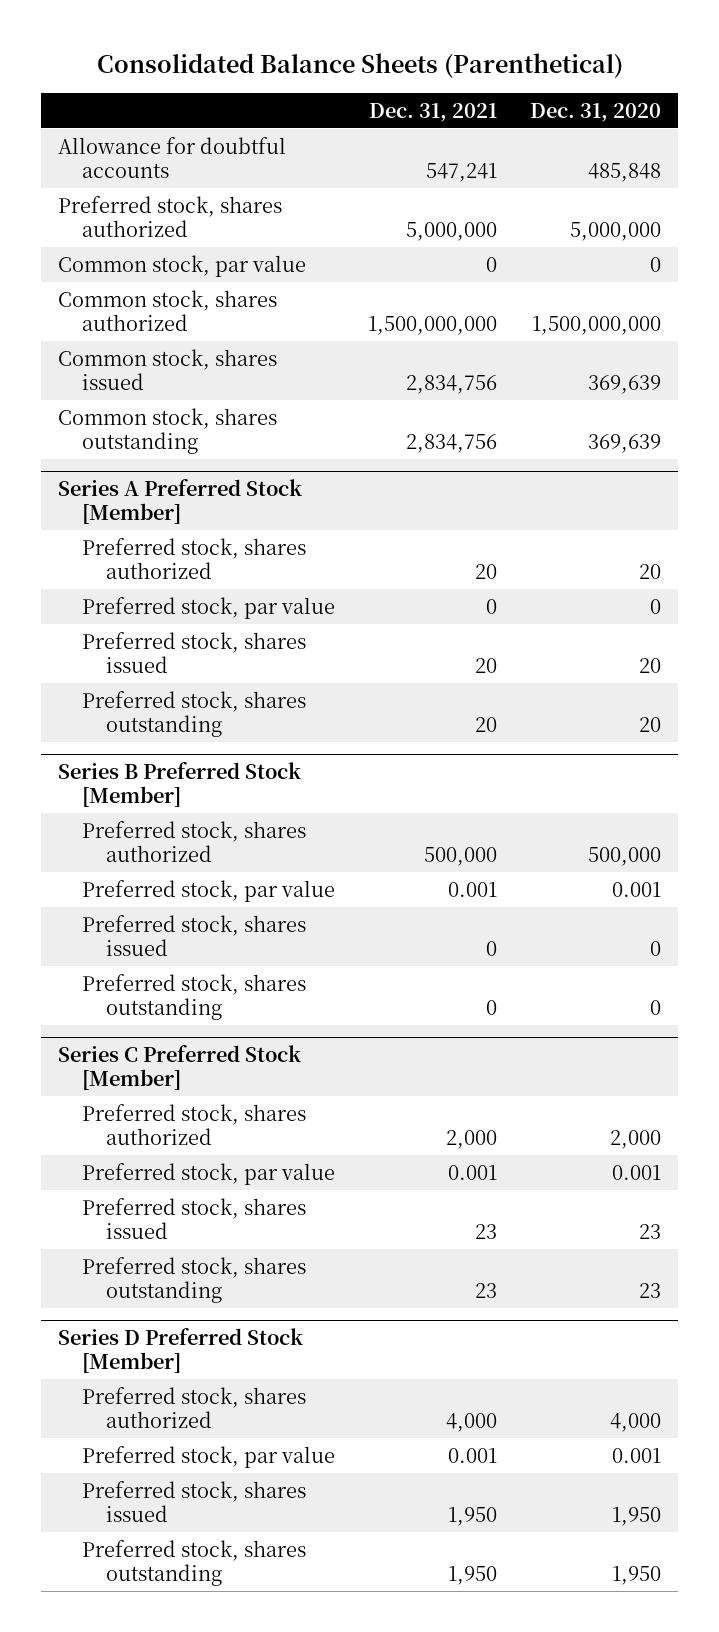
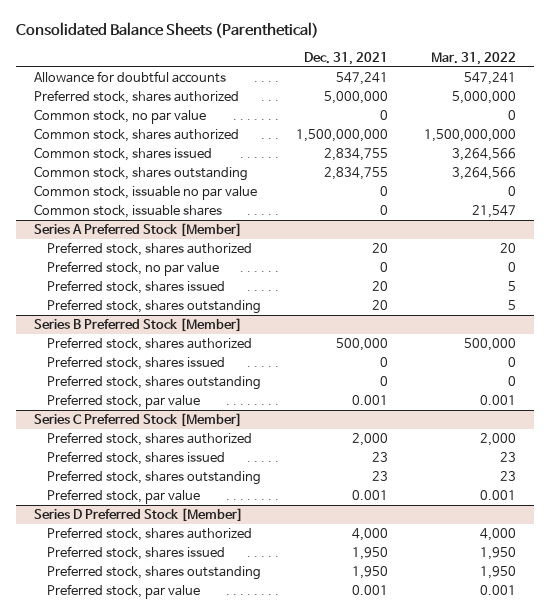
- | Dec. 31, 2021 | Dec. 31, 2020
+ | Dec. 31, 2021 | Mar. 31, 2022
- Common stock, par value | 0 | 0
+ Common stock, no par value | 0 | 0
- Common stock, shares issued | 2,834,756 | 369,639
- Common stock, shares outstanding | 2,834,756 | 369,639
+ Common stock, shares issued | 2,834,755 | 3,264,566
+ Common stock, shares outstanding | 2,834,755 | 3,264,566
+ Common stock, issuable no par value | 0 | 0
+ Common stock, issuable shares | 0 | 21,547
@ Series A Preferred Stock [Member]
- Preferred stock, par value | 0 | 0
+ Preferred stock, no par value | 0 | 0
@ Series B Preferred Stock [Member]
moved down: Preferred stock, par value | 0.001 | 0.001
@ Series C Preferred Stock [Member]
moved down: Preferred stock, par value | 0.001 | 0.001
@ Series D Preferred Stock [Member]
moved down: Preferred stock, par value | 0.001 | 0.001

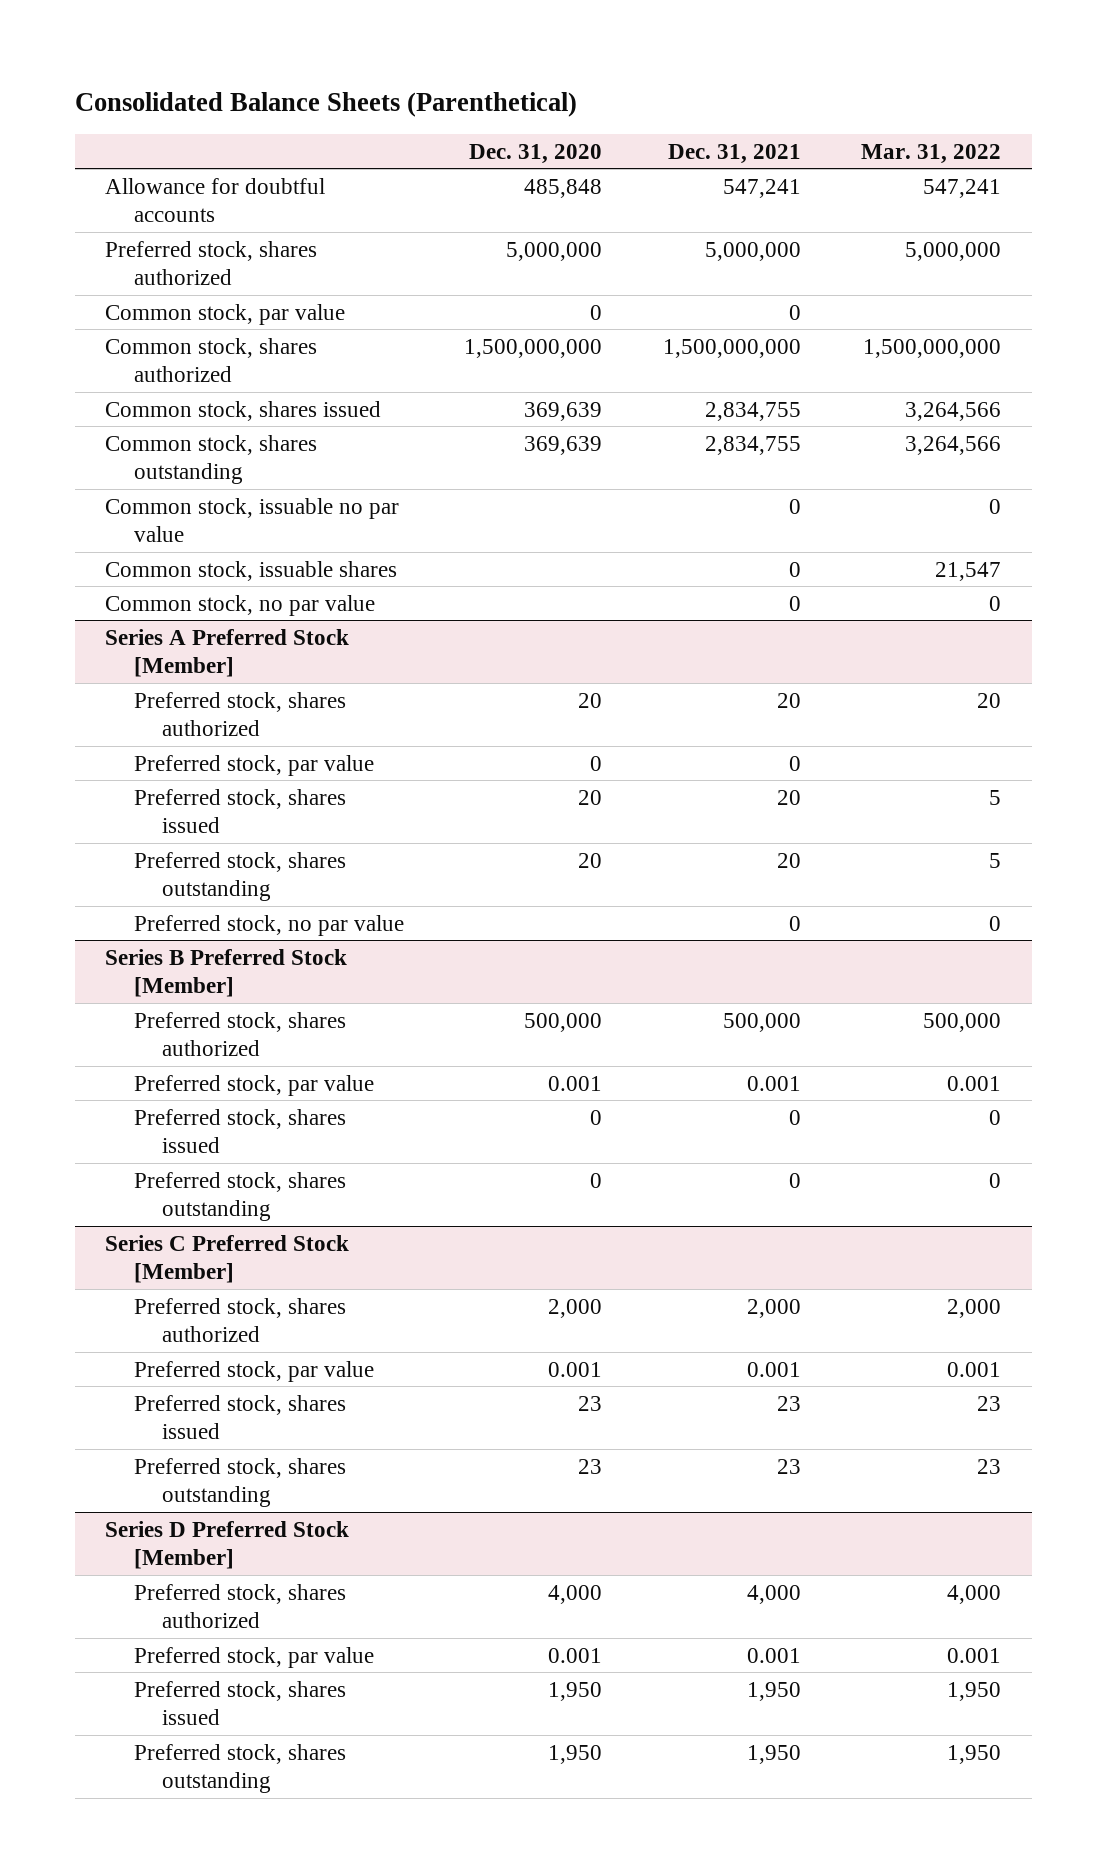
- | Dec. 31, 2021 | Mar. 31, 2022
+ | Dec. 31, 2020 | Dec. 31, 2021 | Mar. 31, 2022
+ Common stock, par value | 0 | 0 |
moved down: Common stock, no par value | | 0 | 0
@ Series A Preferred Stock [Member]
+ Preferred stock, par value | 0 | 0 |
moved down: Preferred stock, no par value | | 0 | 0
@ Series B Preferred Stock [Member]
moved up: Preferred stock, par value | 0.001 | 0.001 | 0.001
@ Series C Preferred Stock [Member]
moved up: Preferred stock, par value | 0.001 | 0.001 | 0.001
@ Series D Preferred Stock [Member]
moved up: Preferred stock, par value | 0.001 | 0.001 | 0.001

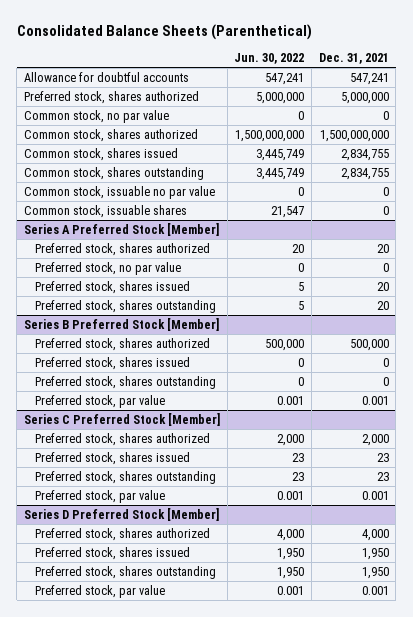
- | Dec. 31, 2020 | Dec. 31, 2021 | Mar. 31, 2022
+ | Jun. 30, 2022 | Dec. 31, 2021
- Common stock, par value | 0 | 0 |
moved up: Common stock, no par value | 0 | 0
@ Series A Preferred Stock [Member]
- Preferred stock, par value | 0 | 0 |
moved up: Preferred stock, no par value | 0 | 0
@ Series B Preferred Stock [Member]
moved down: Preferred stock, par value | 0.001 | 0.001
@ Series C Preferred Stock [Member]
moved down: Preferred stock, par value | 0.001 | 0.001
@ Series D Preferred Stock [Member]
moved down: Preferred stock, par value | 0.001 | 0.001

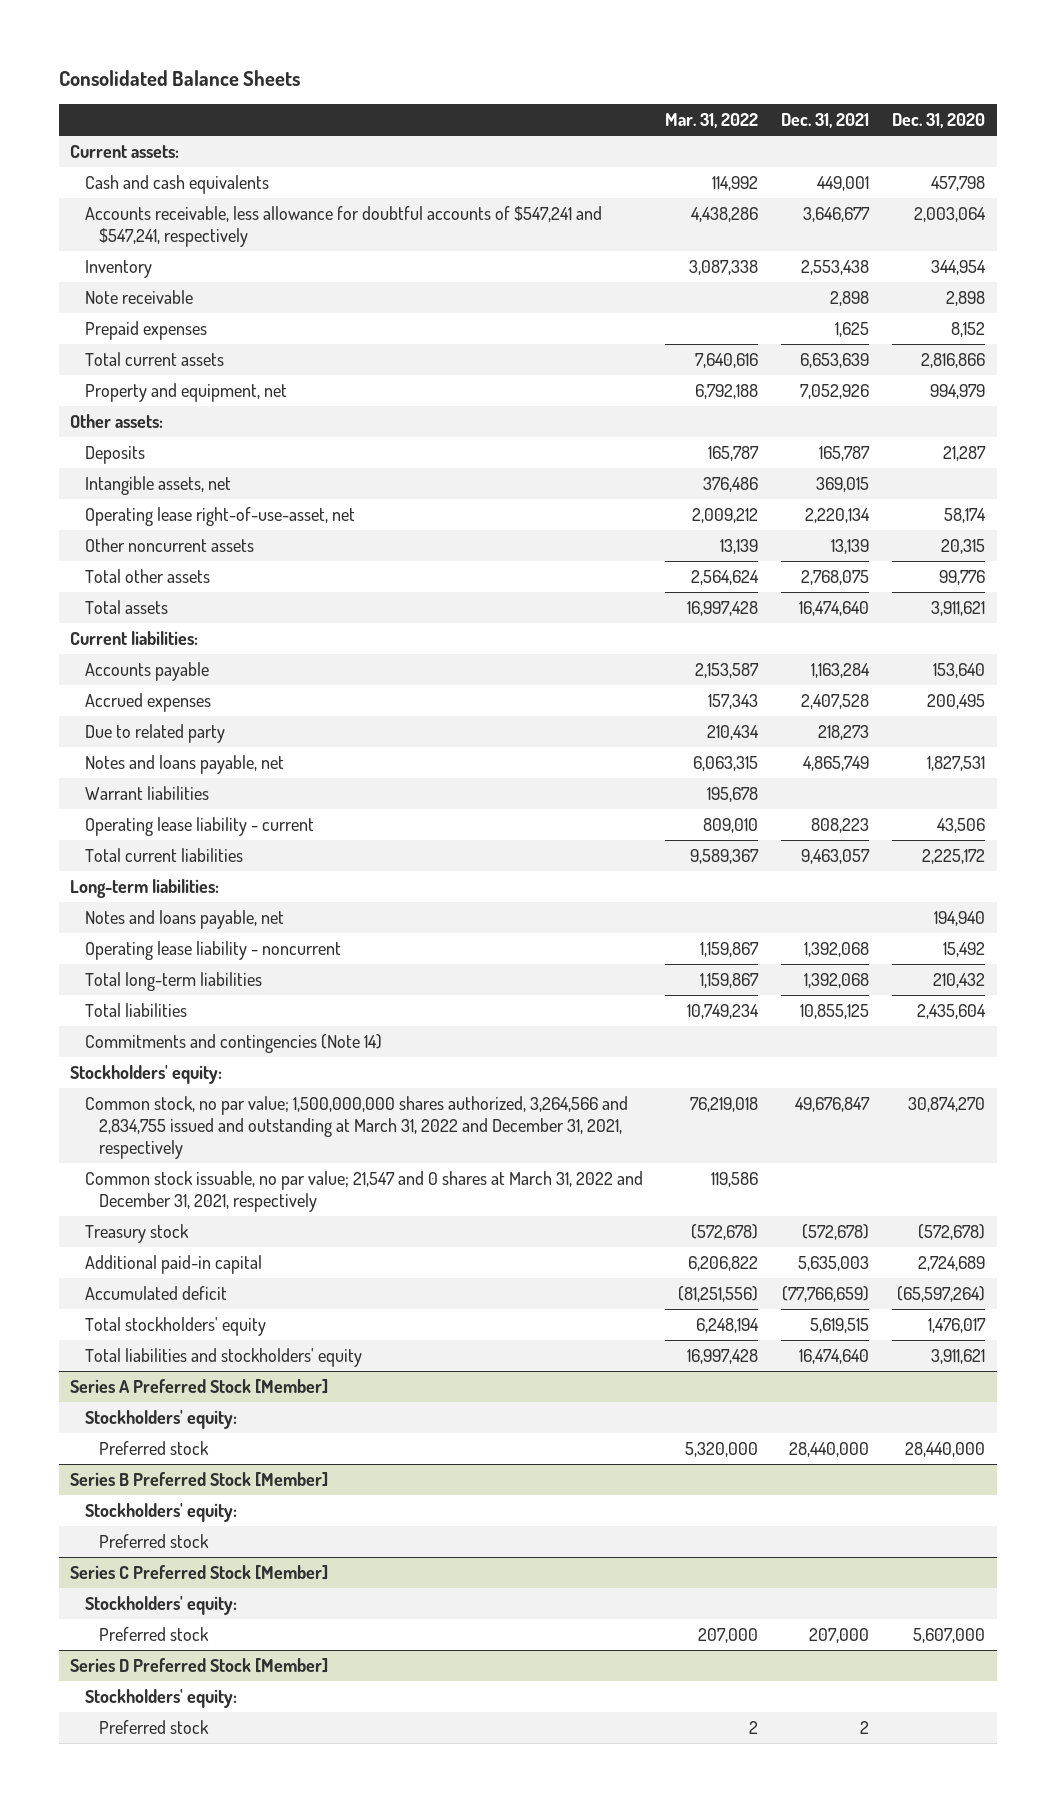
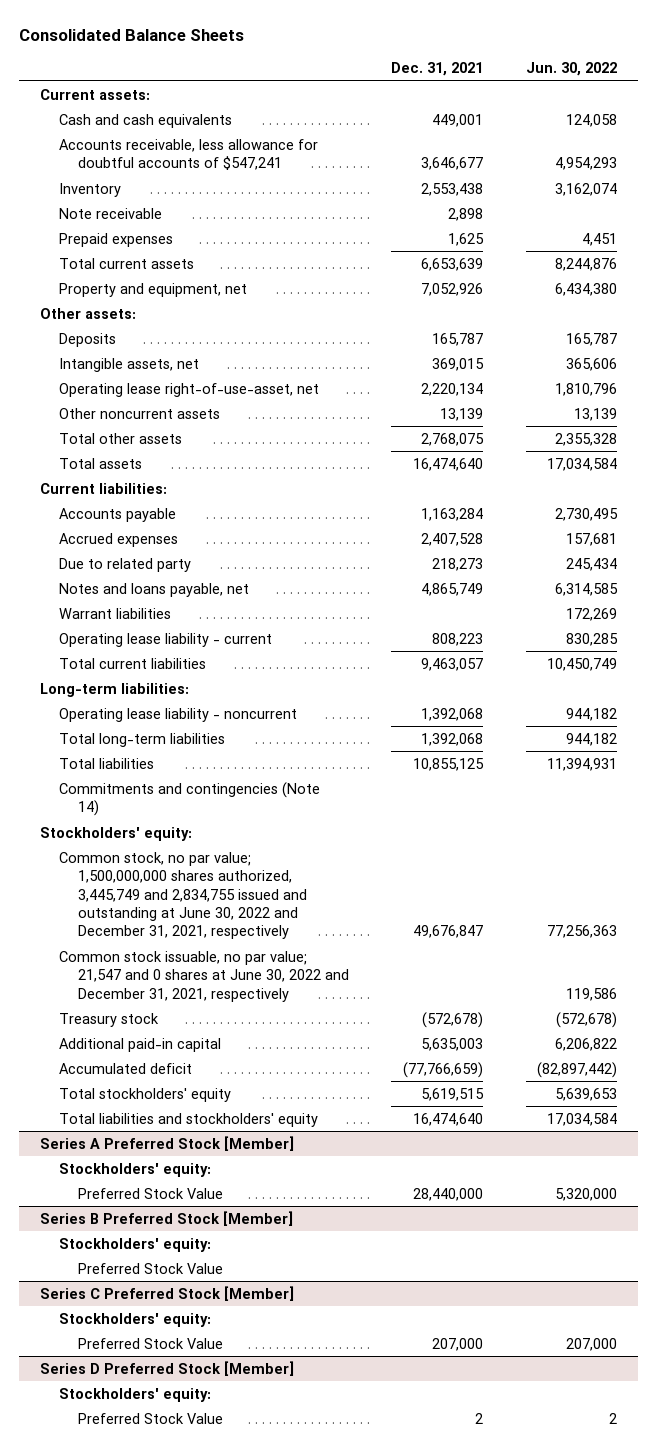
- | Mar. 31, 2022 | Dec. 31, 2021 | Dec. 31, 2020
+ | Dec. 31, 2021 | Jun. 30, 2022
- Accounts receivable, less allowance for doubtful accounts of $547,241 and $547,241, respectively | 4,438,286 | 3,646,677 | 2,003,064
+ Accounts receivable, less allowance for doubtful accounts of $547,241 | 3,646,677 | 4,954,293
- Notes and loans payable, net | | | 194,940
- Common stock, no par value; 1,500,000,000 shares authorized, 3,264,566 and 2,834,755 issued and outstanding at March 31, 2022 and December 31, 2021, respectively | 76,219,018 | 49,676,847 | 30,874,270
- Common stock issuable, no par value; 21,547 and 0 shares at March 31, 2022 and December 31, 2021, respectively | 119,586 | |
+ Common stock, no par value; 1,500,000,000 shares authorized, 3,445,749 and 2,834,755 issued and outstanding at June 30, 2022 and December 31, 2021, respectively | 49,676,847 | 77,256,363
+ Common stock issuable, no par value; 21,547 and 0 shares at June 30, 2022 and December 31, 2021, respectively | | 119,586
@ Series A Preferred Stock [Member]
- Preferred stock | 5,320,000 | 28,440,000 | 28,440,000
+ Preferred Stock Value | 28,440,000 | 5,320,000
@ Series B Preferred Stock [Member]
- Preferred stock
+ Preferred Stock Value
@ Series C Preferred Stock [Member]
- Preferred stock | 207,000 | 207,000 | 5,607,000
+ Preferred Stock Value | 207,000 | 207,000
@ Series D Preferred Stock [Member]
- Preferred stock | 2 | 2 |
+ Preferred Stock Value | 2 | 2

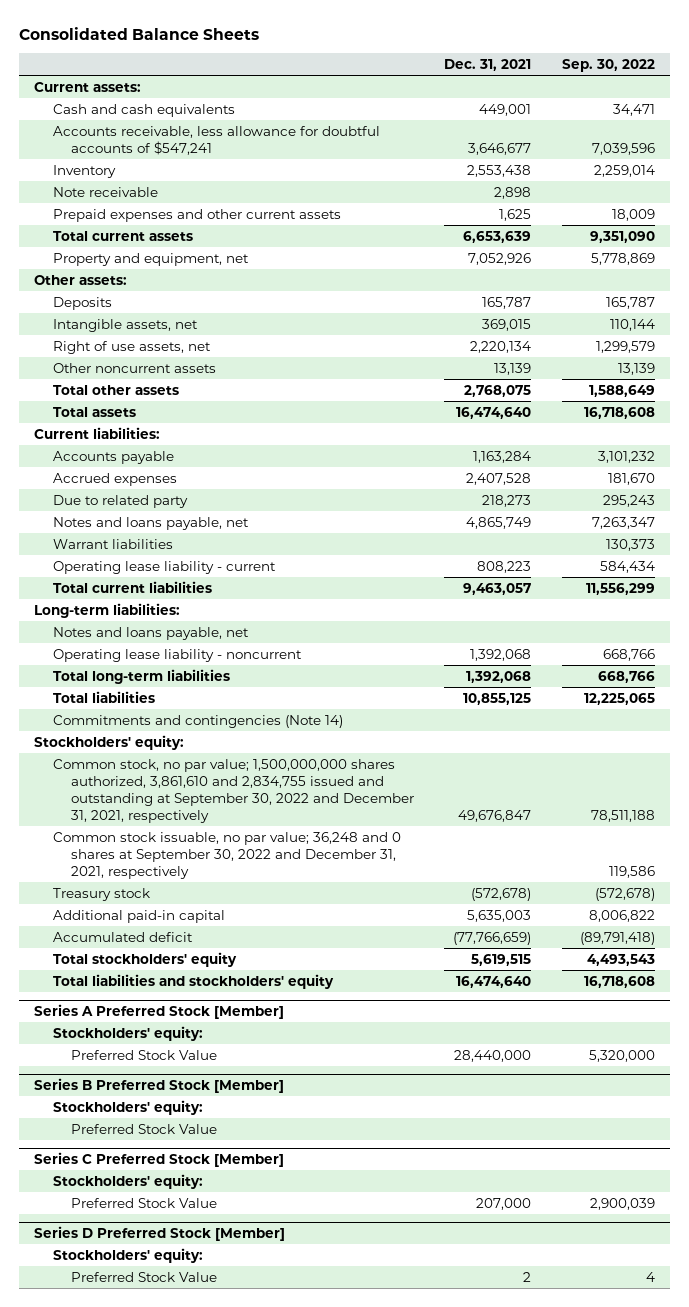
- | Dec. 31, 2021 | Jun. 30, 2022
+ | Dec. 31, 2021 | Sep. 30, 2022
- Prepaid expenses | 1,625 | 4,451
+ Prepaid expenses and other current assets | 1,625 | 18,009
- Operating lease right-of-use-asset, net | 2,220,134 | 1,810,796
+ Right of use assets, net | 2,220,134 | 1,299,579
+ Notes and loans payable, net
- Common stock, no par value; 1,500,000,000 shares authorized, 3,445,749 and 2,834,755 issued and outstanding at June 30, 2022 and December 31, 2021, respectively | 49,676,847 | 77,256,363
- Common stock issuable, no par value; 21,547 and 0 shares at June 30, 2022 and December 31, 2021, respectively | | 119,586
+ Common stock, no par value; 1,500,000,000 shares authorized, 3,861,610 and 2,834,755 issued and outstanding at September 30, 2022 and December 31, 2021, respectively | 49,676,847 | 78,511,188
+ Common stock issuable, no par value; 36,248 and 0 shares at September 30, 2022 and December 31, 2021, respectively | | 119,586

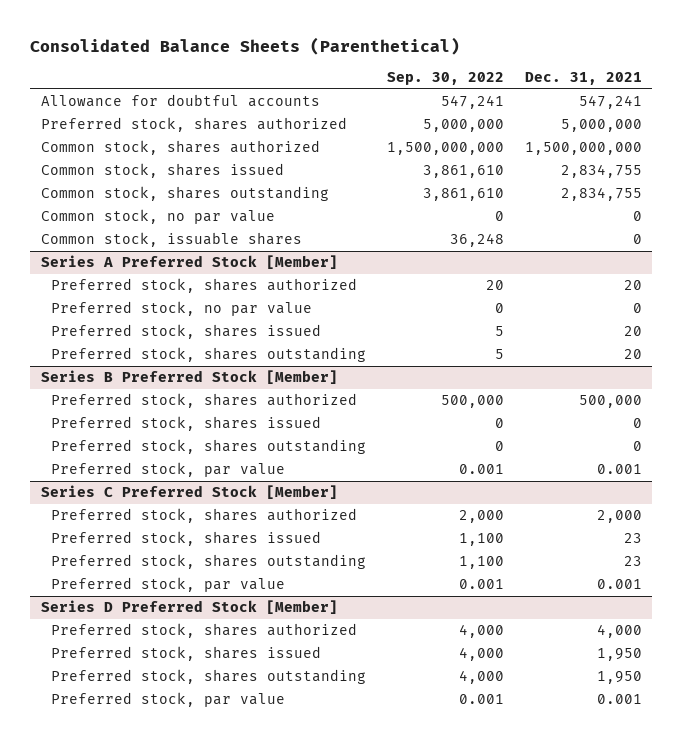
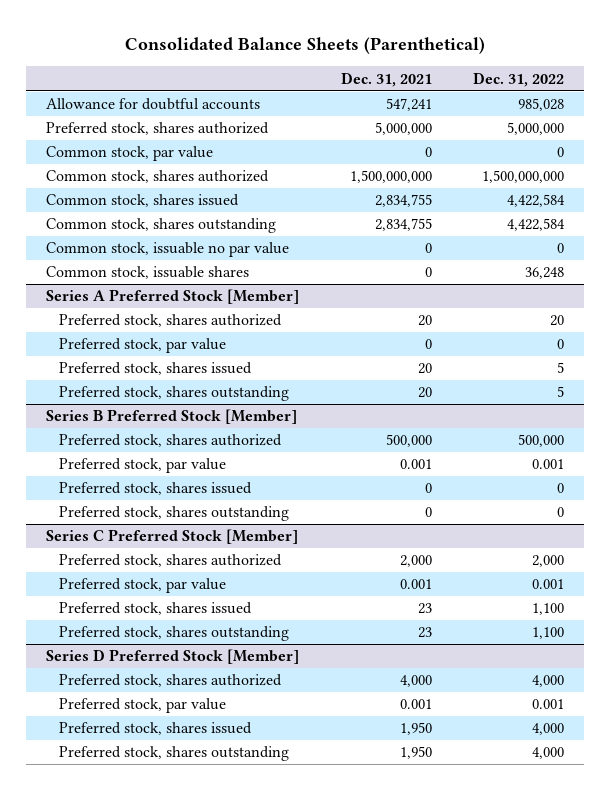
- | Sep. 30, 2022 | Dec. 31, 2021
+ | Dec. 31, 2021 | Dec. 31, 2022
+ Common stock, par value | 0 | 0
- Common stock, no par value | 0 | 0
+ Common stock, issuable no par value | 0 | 0
@ Series A Preferred Stock [Member]
- Preferred stock, no par value | 0 | 0
+ Preferred stock, par value | 0 | 0
@ Series B Preferred Stock [Member]
moved up: Preferred stock, par value | 0.001 | 0.001
@ Series C Preferred Stock [Member]
moved up: Preferred stock, par value | 0.001 | 0.001
@ Series D Preferred Stock [Member]
moved up: Preferred stock, par value | 0.001 | 0.001

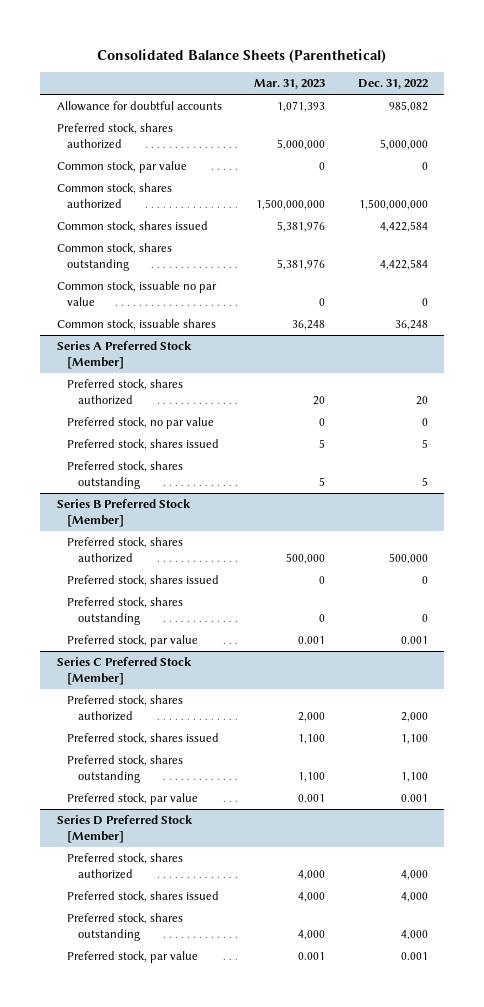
- | Dec. 31, 2021 | Dec. 31, 2022
+ | Mar. 31, 2023 | Dec. 31, 2022
- Allowance for doubtful accounts | 547,241 | 985,028
+ Allowance for doubtful accounts | 1,071,393 | 985,082
@ Series A Preferred Stock [Member]
- Preferred stock, par value | 0 | 0
+ Preferred stock, no par value | 0 | 0
@ Series B Preferred Stock [Member]
moved down: Preferred stock, par value | 0.001 | 0.001
@ Series C Preferred Stock [Member]
moved down: Preferred stock, par value | 0.001 | 0.001
@ Series D Preferred Stock [Member]
moved down: Preferred stock, par value | 0.001 | 0.001

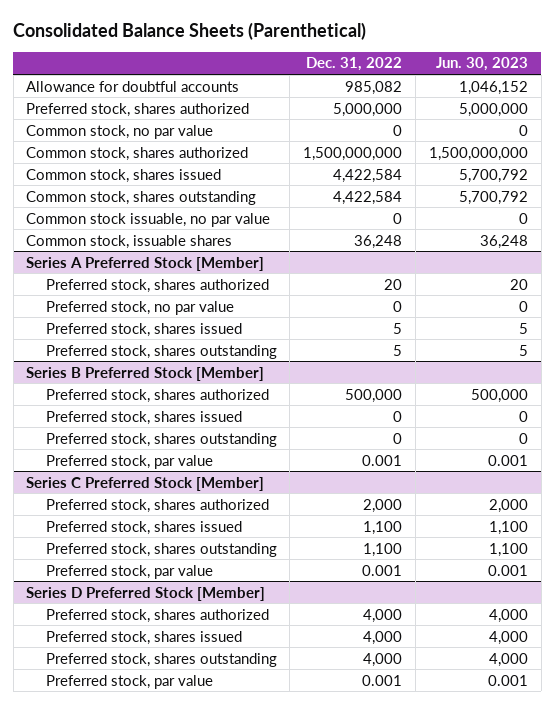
- | Mar. 31, 2023 | Dec. 31, 2022
+ | Dec. 31, 2022 | Jun. 30, 2023
- Common stock, par value | 0 | 0
+ Common stock, no par value | 0 | 0
- Common stock, issuable no par value | 0 | 0
+ Common stock issuable, no par value | 0 | 0

